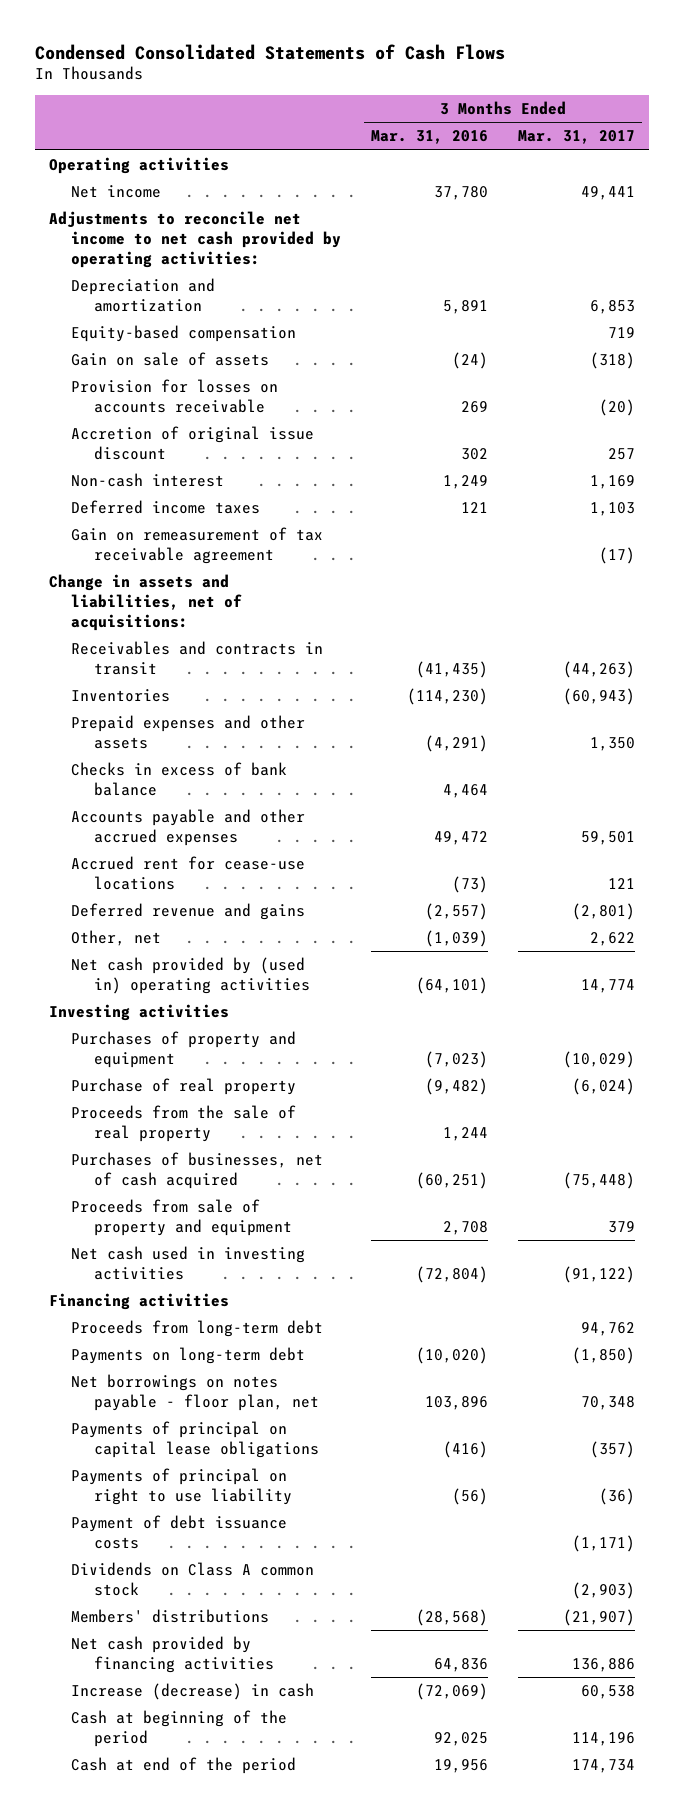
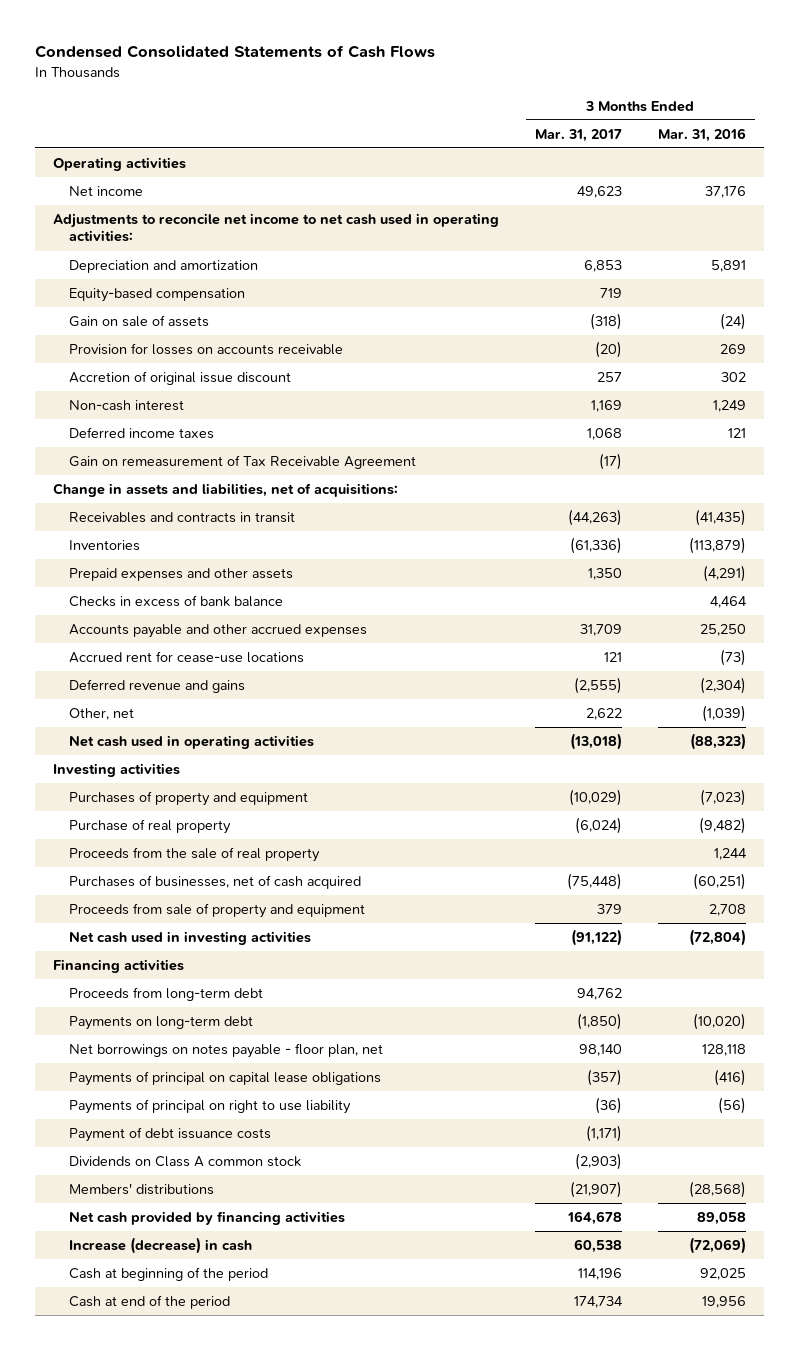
- | 3 Months Ended Mar. 31, 2016 | 3 Months Ended Mar. 31, 2017
+ | 3 Months Ended Mar. 31, 2017 | 3 Months Ended Mar. 31, 2016
- Net income | 37,780 | 49,441
- Adjustments to reconcile net income to net cash provided by operating activities:
+ Net income | 49,623 | 37,176
+ Adjustments to reconcile net income to net cash used in operating activities:
- Deferred income taxes | 121 | 1,103
- Gain on remeasurement of tax receivable agreement | | (17)
+ Deferred income taxes | 1,068 | 121
+ Gain on remeasurement of Tax Receivable Agreement | (17) |
- Inventories | (114,230) | (60,943)
+ Inventories | (61,336) | (113,879)
- Accounts payable and other accrued expenses | 49,472 | 59,501
+ Accounts payable and other accrued expenses | 31,709 | 25,250
- Deferred revenue and gains | (2,557) | (2,801)
+ Deferred revenue and gains | (2,555) | (2,304)
- Net cash provided by (used in) operating activities | (64,101) | 14,774
+ Net cash used in operating activities | (13,018) | (88,323)
- Net borrowings on notes payable - floor plan, net | 103,896 | 70,348
+ Net borrowings on notes payable - floor plan, net | 98,140 | 128,118
- Net cash provided by financing activities | 64,836 | 136,886
+ Net cash provided by financing activities | 164,678 | 89,058

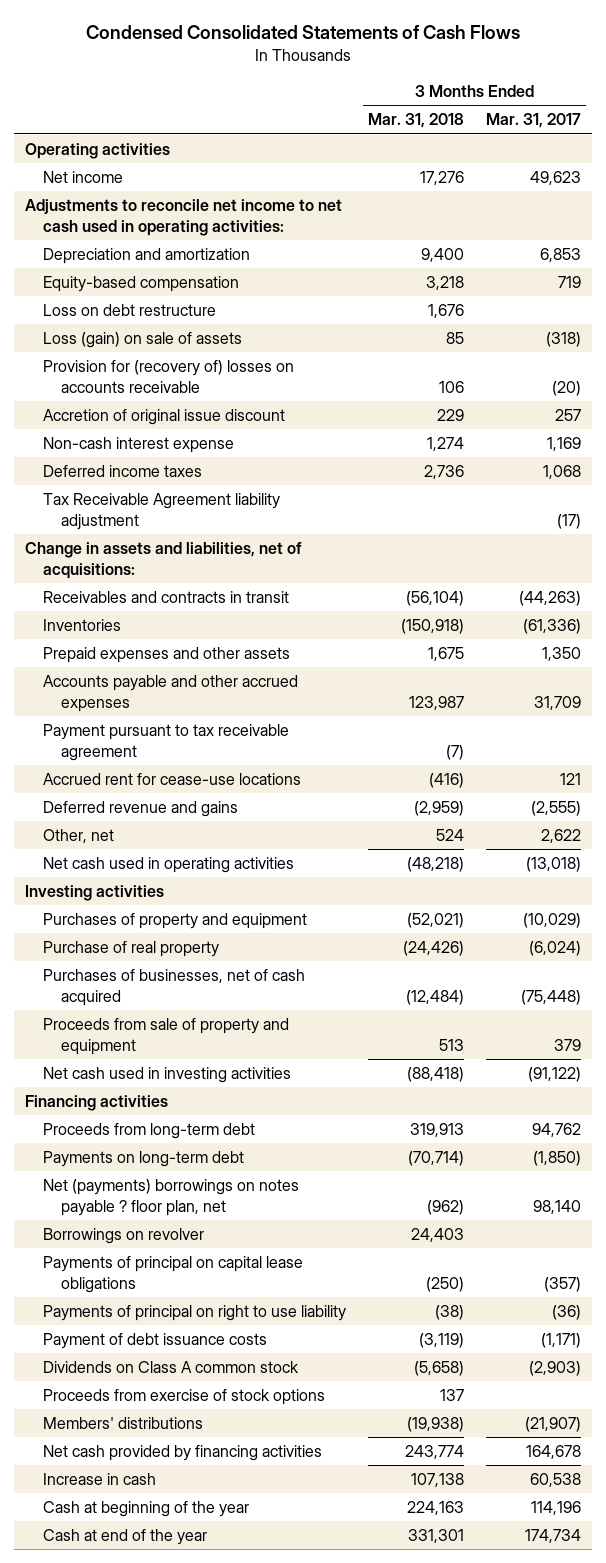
- | 3 Months Ended Mar. 31, 2017 | 3 Months Ended Mar. 31, 2016
+ | 3 Months Ended Mar. 31, 2018 | 3 Months Ended Mar. 31, 2017
- Gain on sale of assets | (318) | (24)
- Provision for losses on accounts receivable | (20) | 269
+ Loss on debt restructure | 1,676 |
+ Loss (gain) on sale of assets | 85 | (318)
+ Provision for (recovery of) losses on accounts receivable | 106 | (20)
- Non-cash interest | 1,169 | 1,249
+ Non-cash interest expense | 1,274 | 1,169
- Gain on remeasurement of Tax Receivable Agreement | (17) |
+ Tax Receivable Agreement liability adjustment | | (17)
- Checks in excess of bank balance | | 4,464
+ Payment pursuant to tax receivable agreement | (7) |
- Proceeds from the sale of real property | | 1,244
- Net borrowings on notes payable - floor plan, net | 98,140 | 128,118
+ Net (payments) borrowings on notes payable ? floor plan, net | (962) | 98,140
+ Borrowings on revolver | 24,403 |
+ Proceeds from exercise of stock options | 137 |
- Increase (decrease) in cash | 60,538 | (72,069)
- Cash at beginning of the period | 114,196 | 92,025
- Cash at end of the period | 174,734 | 19,956
+ Increase in cash | 107,138 | 60,538
+ Cash at beginning of the year | 224,163 | 114,196
+ Cash at end of the year | 331,301 | 174,734

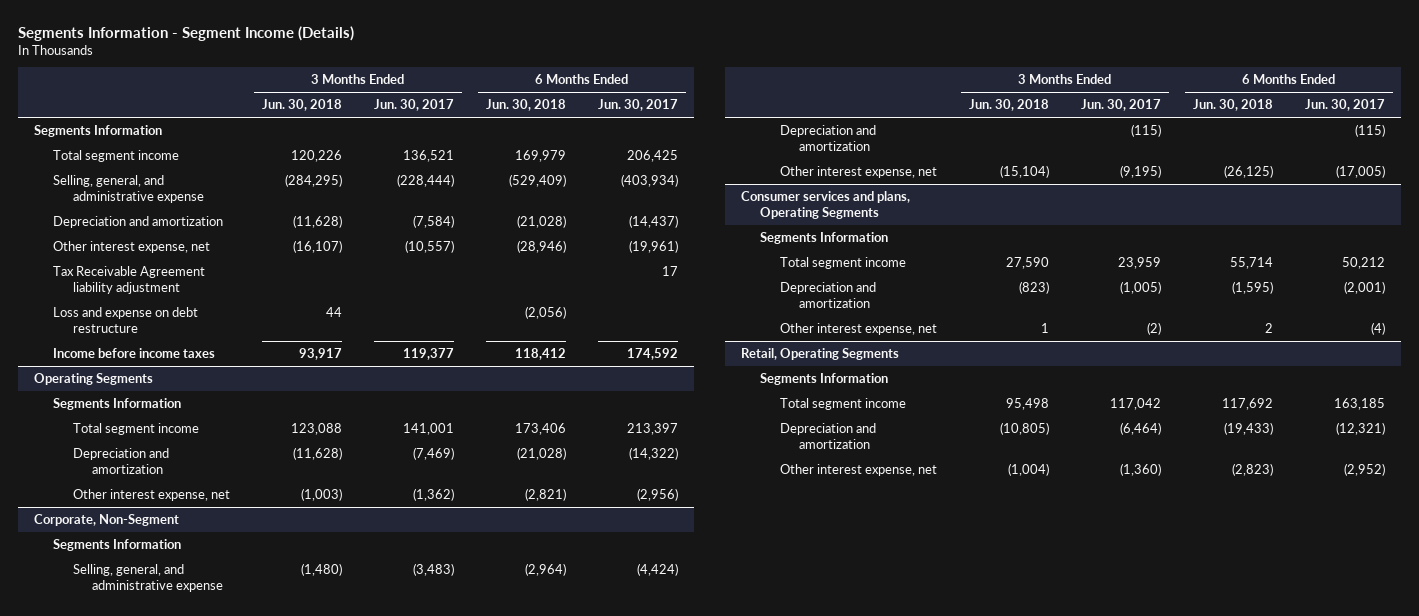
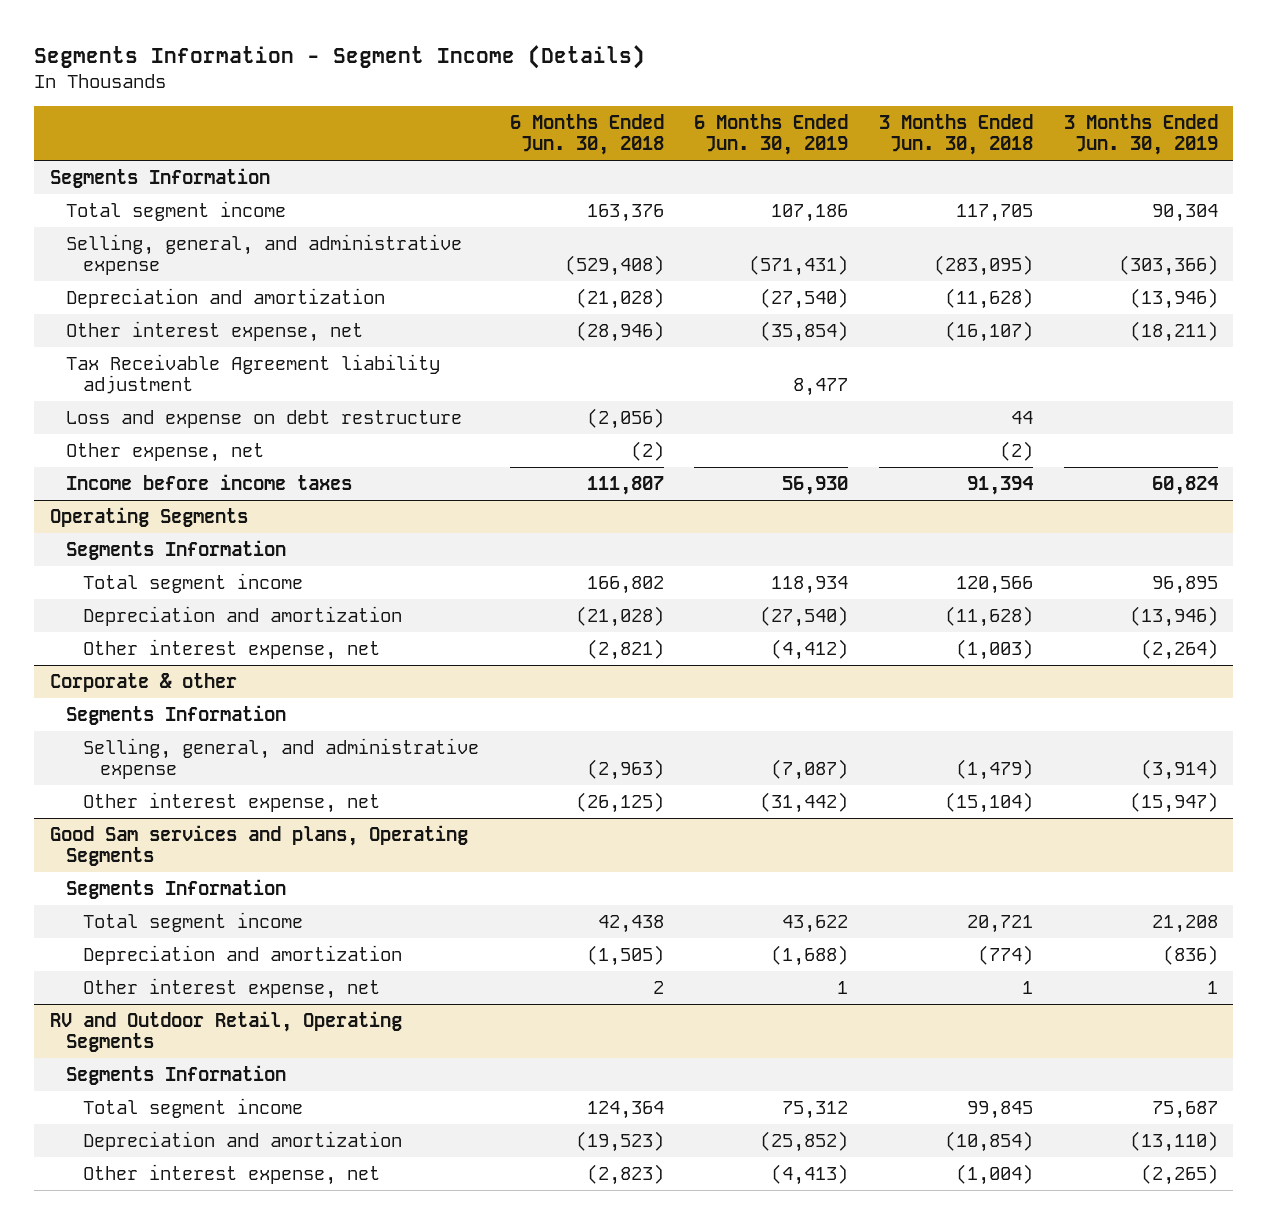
- | 3 Months Ended Jun. 30, 2018 | 3 Months Ended Jun. 30, 2017 | 6 Months Ended Jun. 30, 2018 | 6 Months Ended Jun. 30, 2017
+ | 6 Months Ended Jun. 30, 2018 | 6 Months Ended Jun. 30, 2019 | 3 Months Ended Jun. 30, 2018 | 3 Months Ended Jun. 30, 2019
- Total segment income | 120,226 | 136,521 | 169,979 | 206,425
- Selling, general, and administrative expense | (284,295) | (228,444) | (529,409) | (403,934)
+ Total segment income | 163,376 | 107,186 | 117,705 | 90,304
+ Selling, general, and administrative expense | (529,408) | (571,431) | (283,095) | (303,366)
- Income before income taxes | 93,917 | 119,377 | 118,412 | 174,592
+ Other expense, net | (2) | | (2) |
+ Income before income taxes | 111,807 | 56,930 | 91,394 | 60,824
@ Operating Segments
- Total segment income | 123,088 | 141,001 | 173,406 | 213,397
+ Total segment income | 166,802 | 118,934 | 120,566 | 96,895
- Corporate, Non-Segment
+ Corporate & other
- Selling, general, and administrative expense | (1,480) | (3,483) | (2,964) | (4,424)
- Depreciation and amortization | | (115) | | (115)
+ Selling, general, and administrative expense | (2,963) | (7,087) | (1,479) | (3,914)
- Consumer services and plans, Operating Segments
+ Good Sam services and plans, Operating Segments
- Total segment income | 27,590 | 23,959 | 55,714 | 50,212
- Depreciation and amortization | (823) | (1,005) | (1,595) | (2,001)
+ Total segment income | 42,438 | 43,622 | 20,721 | 21,208
+ Depreciation and amortization | (1,505) | (1,688) | (774) | (836)
- Retail, Operating Segments
+ RV and Outdoor Retail, Operating Segments
- Total segment income | 95,498 | 117,042 | 117,692 | 163,185
- Depreciation and amortization | (10,805) | (6,464) | (19,433) | (12,321)
+ Total segment income | 124,364 | 75,312 | 99,845 | 75,687
+ Depreciation and amortization | (19,523) | (25,852) | (10,854) | (13,110)

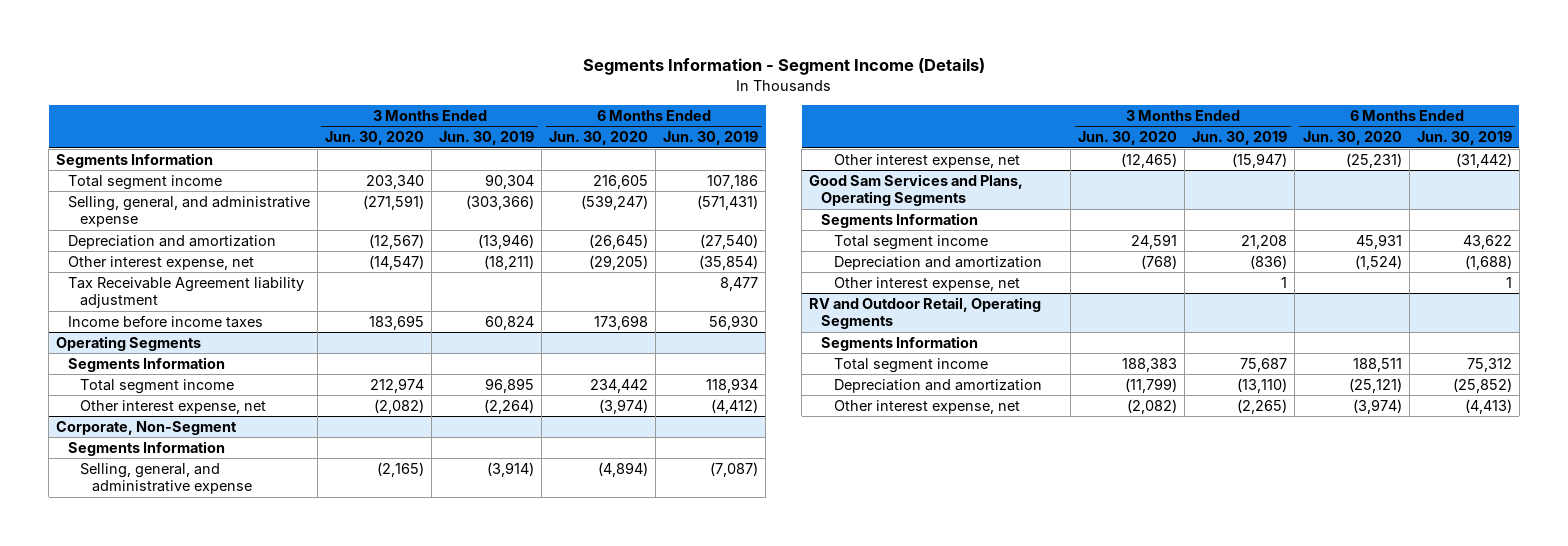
- | 6 Months Ended Jun. 30, 2018 | 6 Months Ended Jun. 30, 2019 | 3 Months Ended Jun. 30, 2018 | 3 Months Ended Jun. 30, 2019
+ | 3 Months Ended Jun. 30, 2020 | 3 Months Ended Jun. 30, 2019 | 6 Months Ended Jun. 30, 2020 | 6 Months Ended Jun. 30, 2019
- Loss and expense on debt restructure | (2,056) | | 44 |
- Other expense, net | (2) | | (2) |
@ Operating Segments
- Depreciation and amortization | (21,028) | (27,540) | (11,628) | (13,946)
- Corporate & other
+ Corporate, Non-Segment
- Good Sam services and plans, Operating Segments
+ Good Sam Services and Plans, Operating Segments

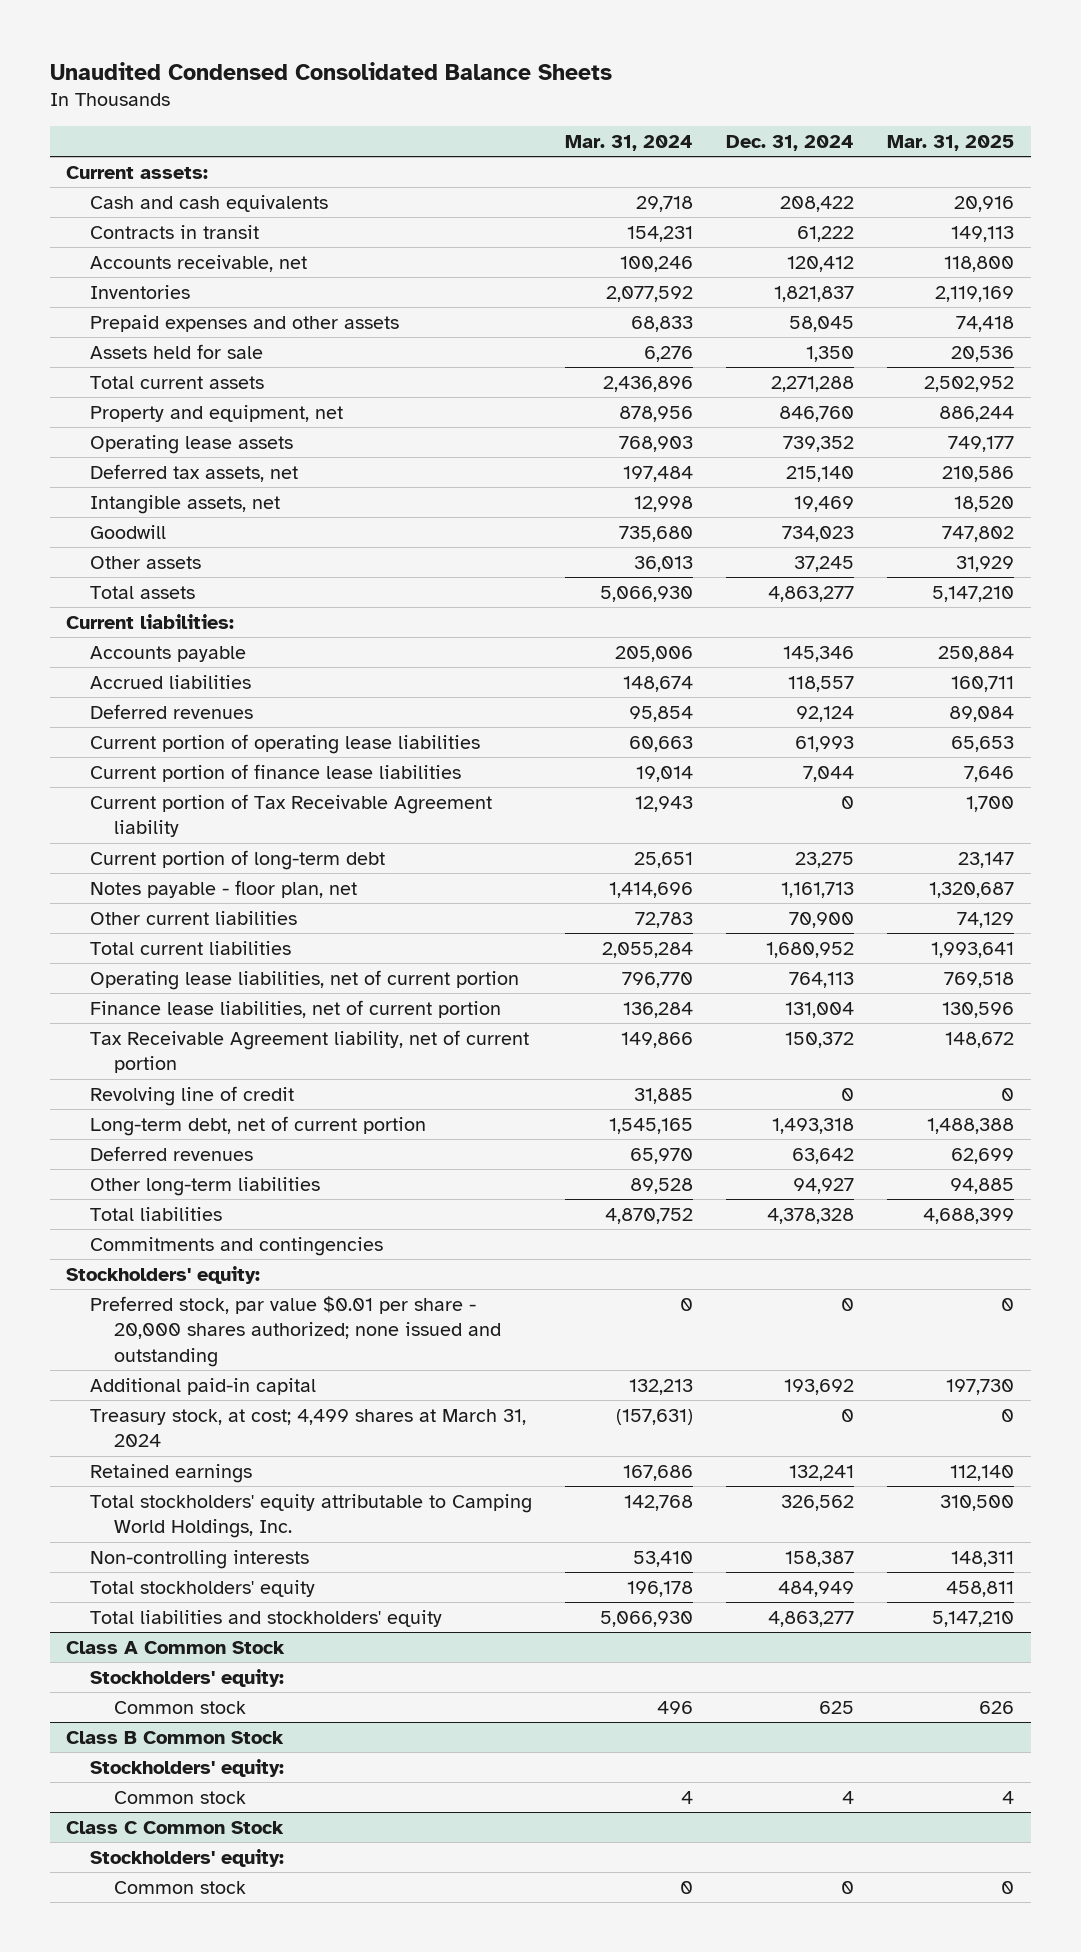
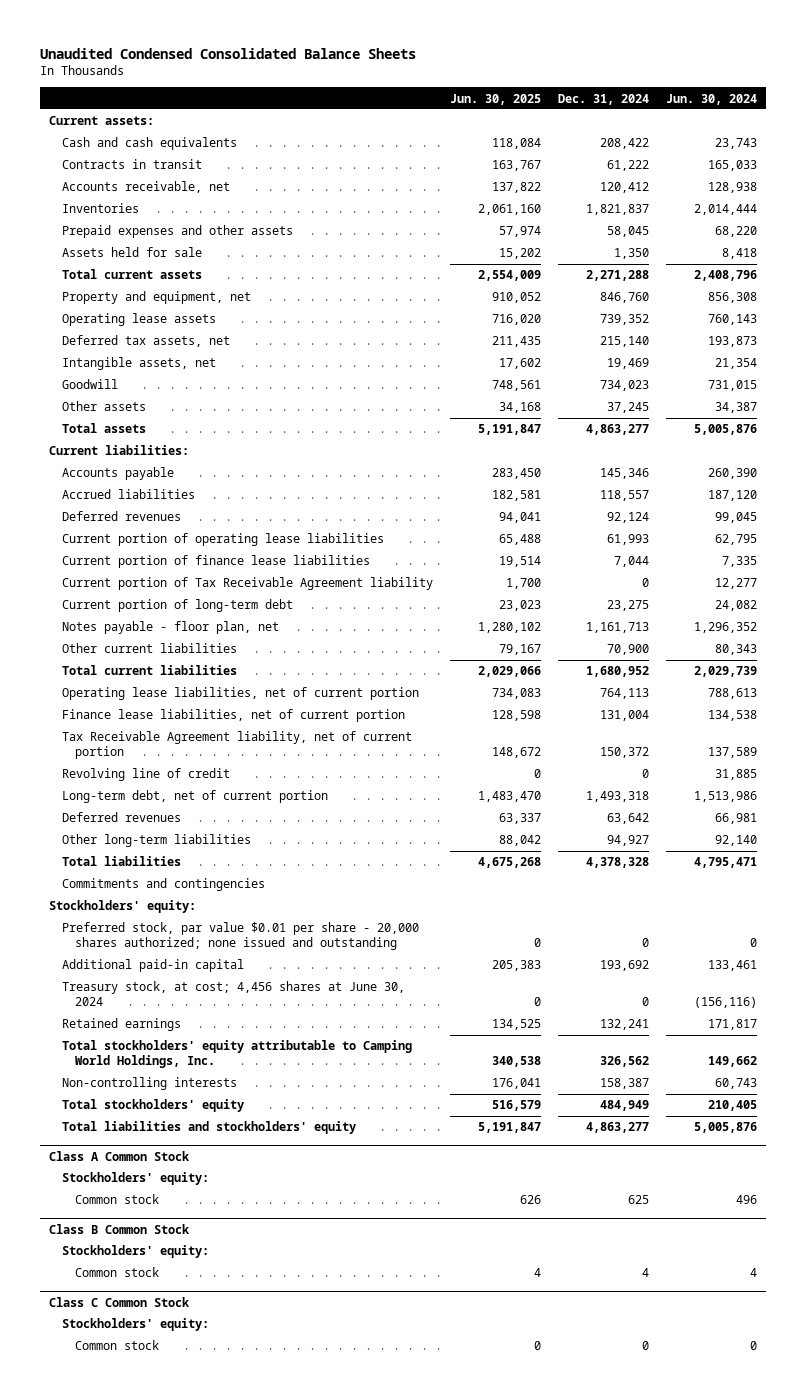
- | Mar. 31, 2024 | Dec. 31, 2024 | Mar. 31, 2025
+ | Jun. 30, 2025 | Dec. 31, 2024 | Jun. 30, 2024
- Treasury stock, at cost; 4,499 shares at March 31, 2024 | (157,631) | 0 | 0
+ Treasury stock, at cost; 4,456 shares at June 30, 2024 | 0 | 0 | (156,116)

